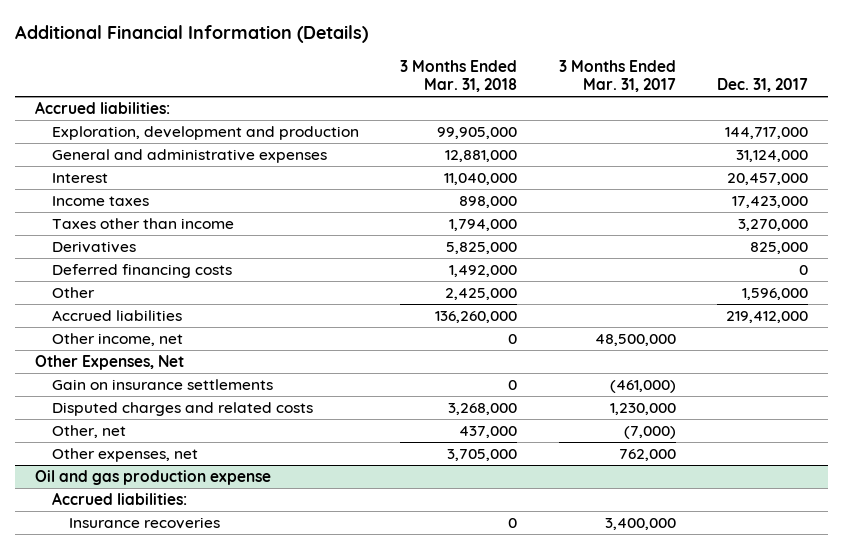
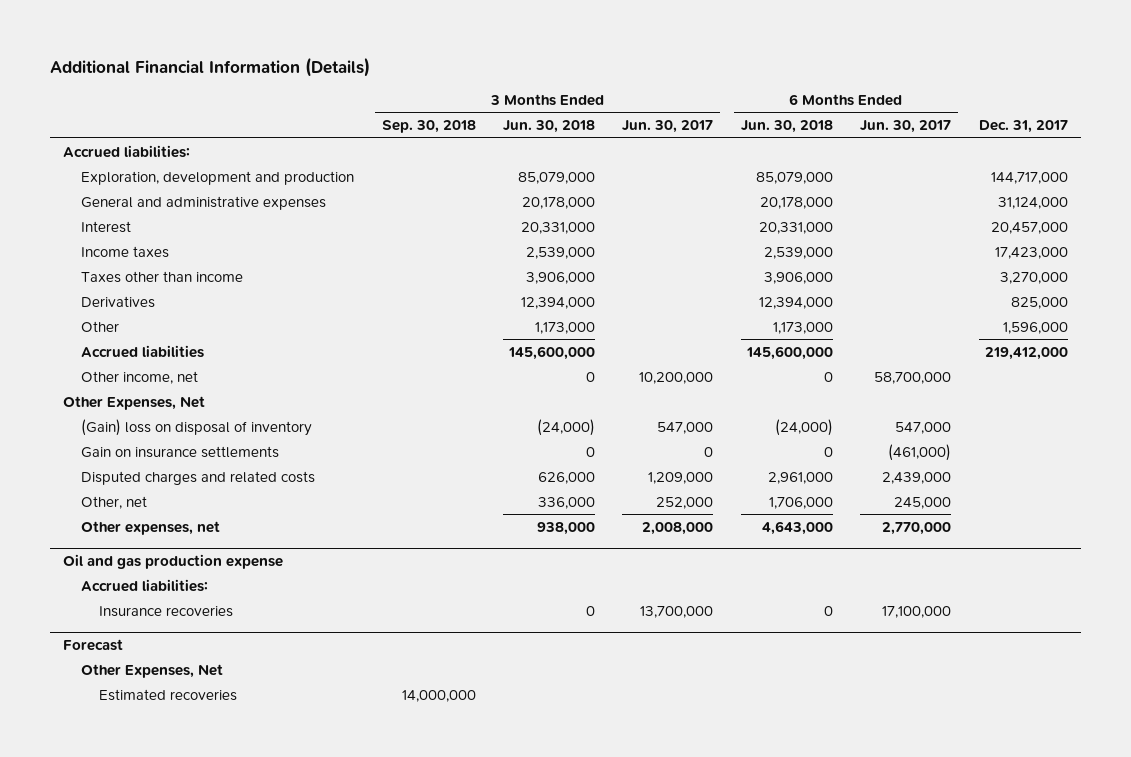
- | 3 Months Ended Mar. 31, 2018 | 3 Months Ended Mar. 31, 2017 | Dec. 31, 2017
+ | 3 Months Ended Sep. 30, 2018 | 3 Months Ended Jun. 30, 2018 | 3 Months Ended Jun. 30, 2017 | 6 Months Ended Jun. 30, 2018 | 6 Months Ended Jun. 30, 2017 | Dec. 31, 2017
- Deferred financing costs | 1,492,000 | | 0
+ (Gain) loss on disposal of inventory | | (24,000) | 547,000 | (24,000) | 547,000 |
+ Forecast
+ Other Expenses, Net
+ Estimated recoveries | 14,000,000 | | | | |

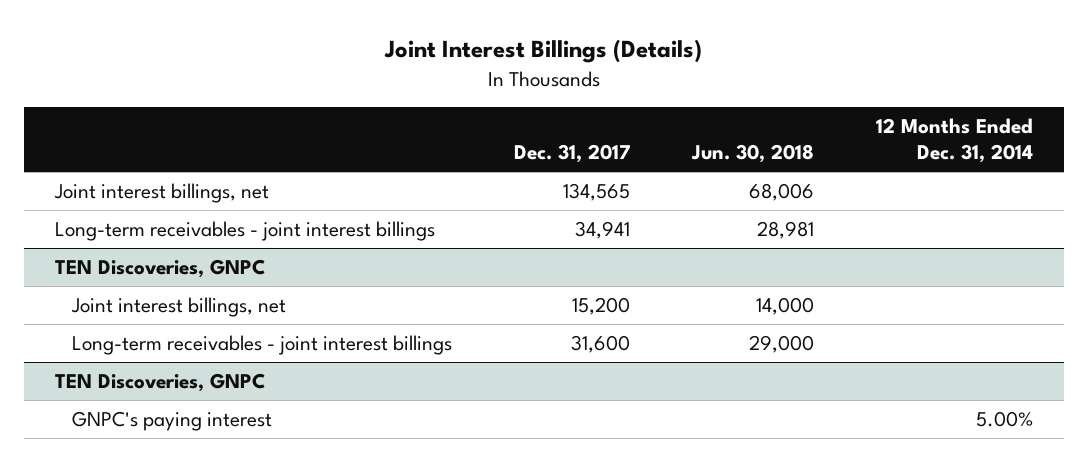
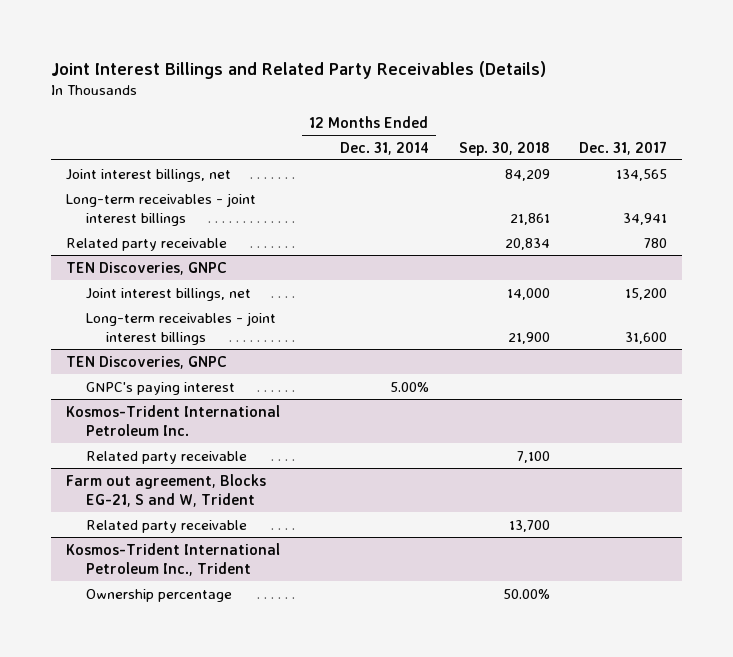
- Joint Interest Billings (Details)
+ Joint Interest Billings and Related Party Receivables (Details)
- | Dec. 31, 2017 | Jun. 30, 2018 | 12 Months Ended Dec. 31, 2014
+ | 12 Months Ended Dec. 31, 2014 | Sep. 30, 2018 | Dec. 31, 2017
+ Related party receivable | | 20,834 | 780
+ Kosmos-Trident International Petroleum Inc.
+ Related party receivable | | 7,100 |
+ Farm out agreement, Blocks EG-21, S and W, Trident
+ Related party receivable | | 13,700 |
+ Kosmos-Trident International Petroleum Inc., Trident
+ Ownership percentage | | 50.00% |

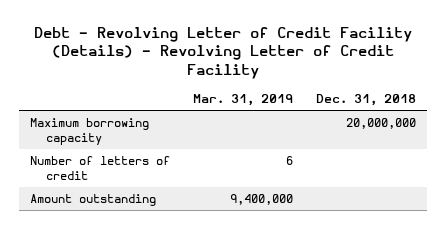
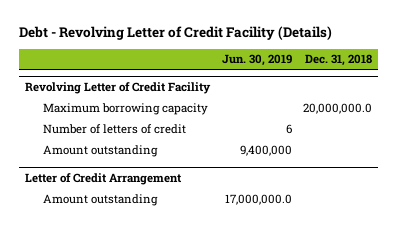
- Debt - Revolving Letter of Credit Facility (Details) - Revolving Letter of Credit Facility
+ Debt - Revolving Letter of Credit Facility (Details)
- | Mar. 31, 2019 | Dec. 31, 2018
+ | Jun. 30, 2019 | Dec. 31, 2018
- Maximum borrowing capacity | | 20,000,000
- Number of letters of credit | 6 |
- Amount outstanding | 9,400,000 |
+ Revolving Letter of Credit Facility
+ Maximum borrowing capacity | | 20,000,000.0
+ Number of letters of credit | 6 |
+ Amount outstanding | 9,400,000 |
+ Letter of Credit Arrangement
+ Amount outstanding | 17,000,000.0 |

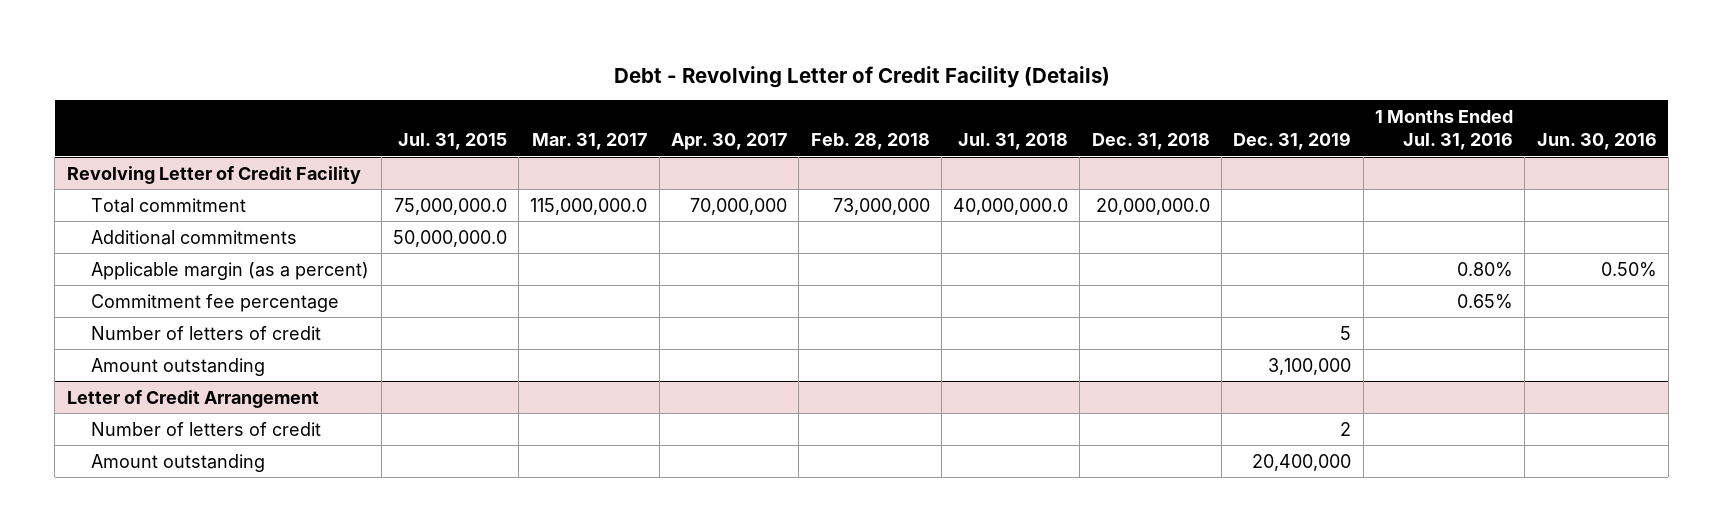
- | Jun. 30, 2019 | Dec. 31, 2018
+ | Jul. 31, 2015 | Mar. 31, 2017 | Apr. 30, 2017 | Feb. 28, 2018 | Jul. 31, 2018 | Dec. 31, 2018 | Dec. 31, 2019 | 1 Months Ended Jul. 31, 2016 | Jun. 30, 2016
@ Revolving Letter of Credit Facility
- Maximum borrowing capacity | | 20,000,000.0
+ Total commitment | 75,000,000.0 | 115,000,000.0 | 70,000,000 | 73,000,000 | 40,000,000.0 | 20,000,000.0 | | |
+ Additional commitments | 50,000,000.0 | | | | | | | |
+ Applicable margin (as a percent) | | | | | | | | 0.80% | 0.50%
+ Commitment fee percentage | | | | | | | | 0.65% |
@ Letter of Credit Arrangement
+ Number of letters of credit | | | | | | | 2 | |

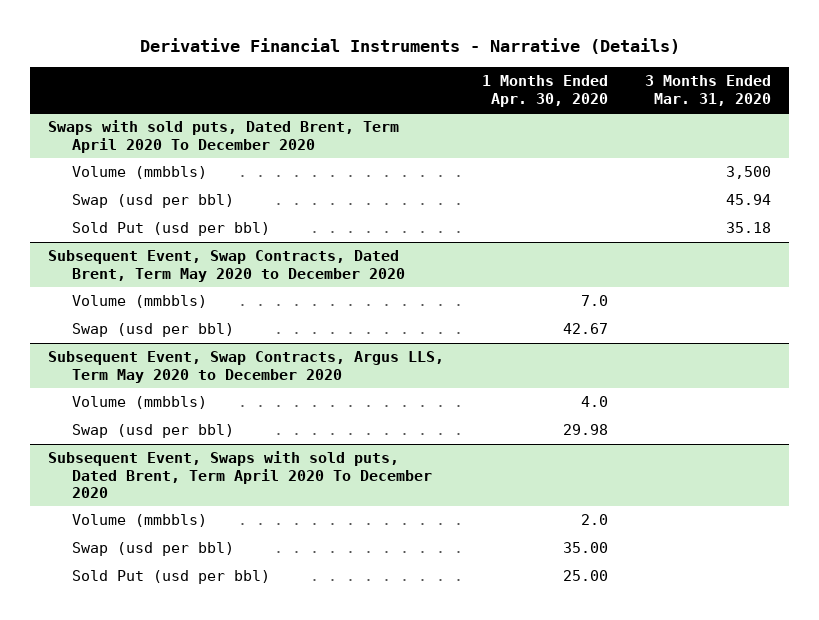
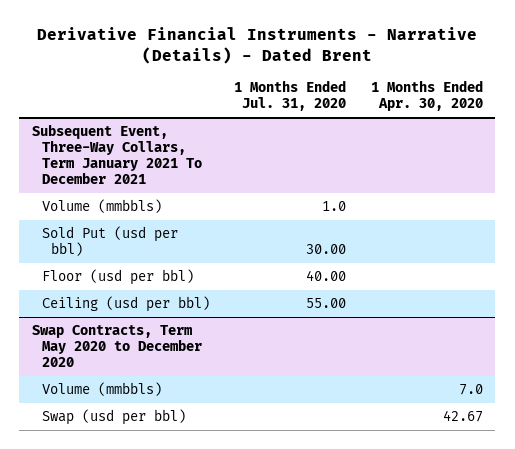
- Derivative Financial Instruments - Narrative (Details)
+ Derivative Financial Instruments - Narrative (Details) - Dated Brent
- | 1 Months Ended Apr. 30, 2020 | 3 Months Ended Mar. 31, 2020
+ | 1 Months Ended Jul. 31, 2020 | 1 Months Ended Apr. 30, 2020
- Swaps with sold puts, Dated Brent, Term April 2020 To December 2020
- Volume (mmbbls) | | 3,500
- Swap (usd per bbl) | | 45.94
- Sold Put (usd per bbl) | | 35.18
- Subsequent Event, Swap Contracts, Dated Brent, Term May 2020 to December 2020
+ Subsequent Event, Three-Way Collars, Term January 2021 To December 2021
+ Volume (mmbbls) | 1.0 |
+ Sold Put (usd per bbl) | 30.00 |
+ Floor (usd per bbl) | 40.00 |
+ Ceiling (usd per bbl) | 55.00 |
+ Swap Contracts, Term May 2020 to December 2020
- Subsequent Event, Swap Contracts, Argus LLS, Term May 2020 to December 2020
- Volume (mmbbls) | 4.0 |
- Swap (usd per bbl) | 29.98 |
- Subsequent Event, Swaps with sold puts, Dated Brent, Term April 2020 To December 2020
- Volume (mmbbls) | 2.0 |
- Swap (usd per bbl) | 35.00 |
- Sold Put (usd per bbl) | 25.00 |

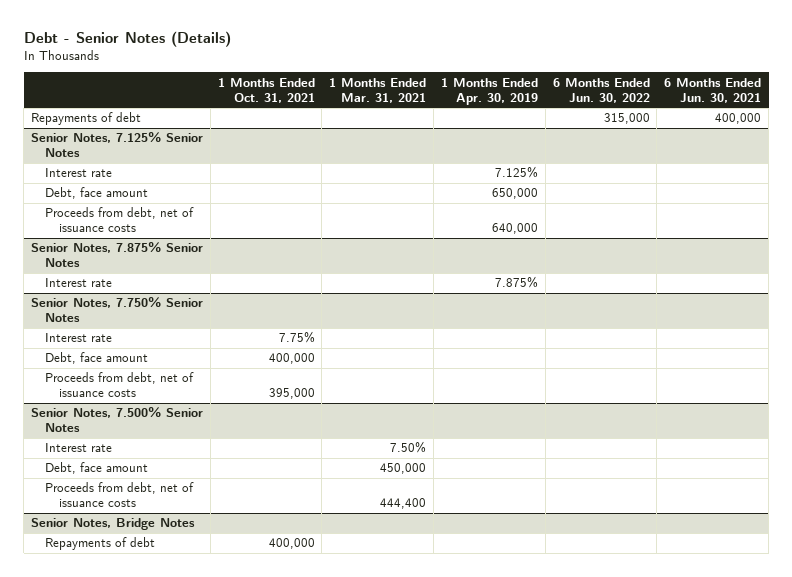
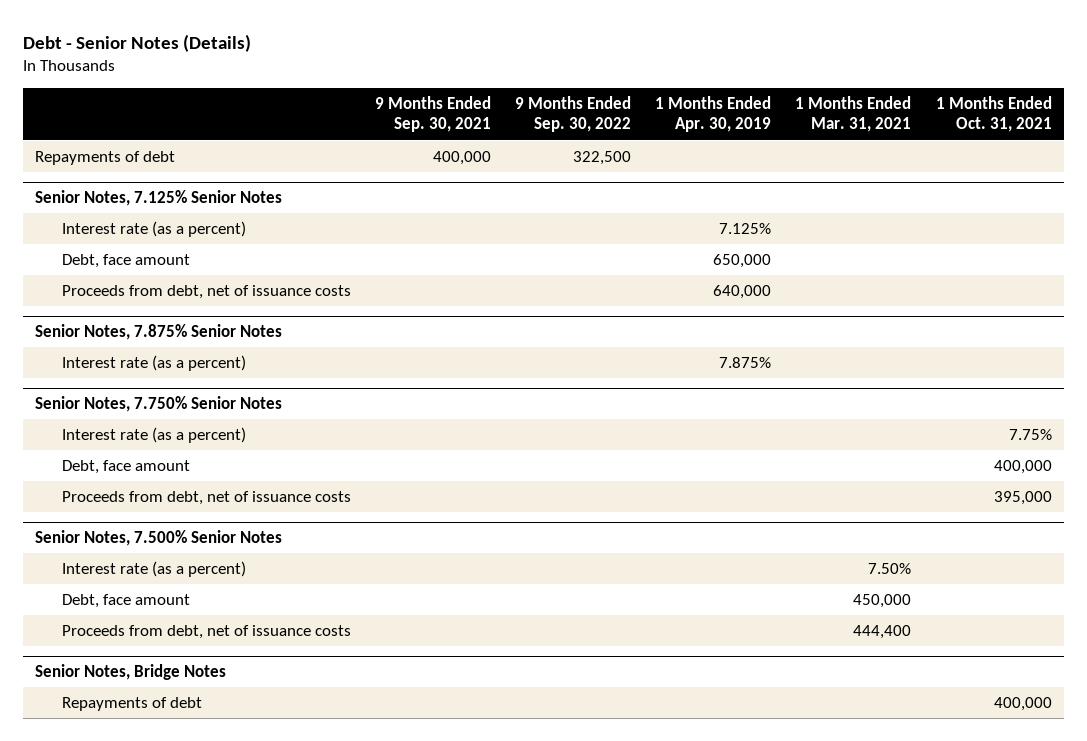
- | 1 Months Ended Oct. 31, 2021 | 1 Months Ended Mar. 31, 2021 | 1 Months Ended Apr. 30, 2019 | 6 Months Ended Jun. 30, 2022 | 6 Months Ended Jun. 30, 2021
+ | 9 Months Ended Sep. 30, 2021 | 9 Months Ended Sep. 30, 2022 | 1 Months Ended Apr. 30, 2019 | 1 Months Ended Mar. 31, 2021 | 1 Months Ended Oct. 31, 2021
@ Senior Notes, 7.125% Senior Notes
- Interest rate | | | 7.125% | |
+ Interest rate (as a percent) | | | 7.125% | |
@ Senior Notes, 7.875% Senior Notes
- Interest rate | | | 7.875% | |
+ Interest rate (as a percent) | | | 7.875% | |
@ Senior Notes, 7.750% Senior Notes
- Interest rate | 7.75% | | | |
+ Interest rate (as a percent) | | | | | 7.75%
@ Senior Notes, 7.500% Senior Notes
- Interest rate | | 7.50% | | |
+ Interest rate (as a percent) | | | | 7.50% |

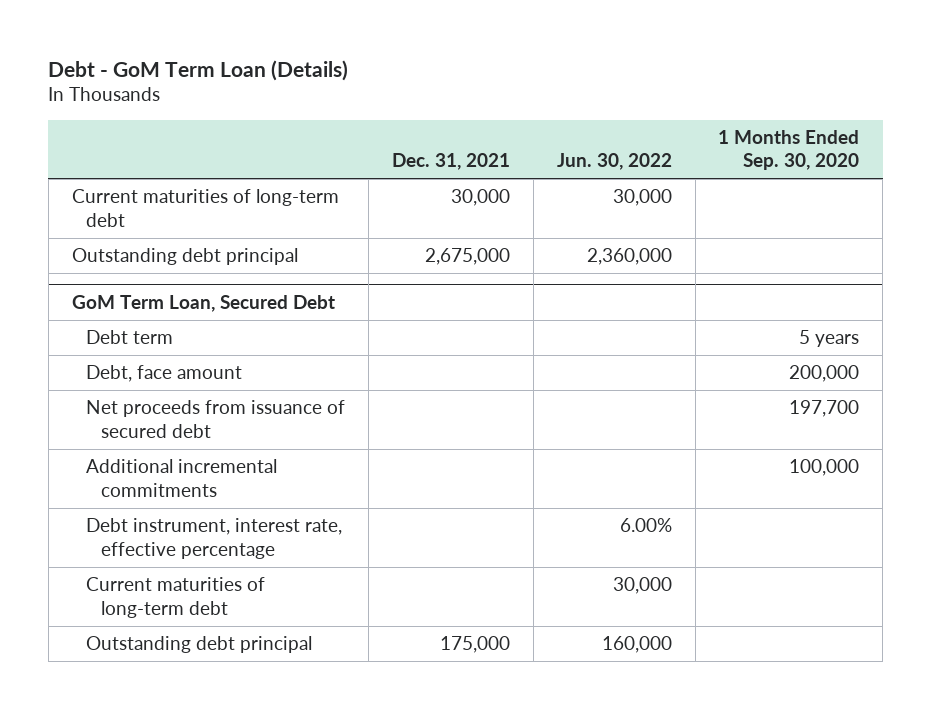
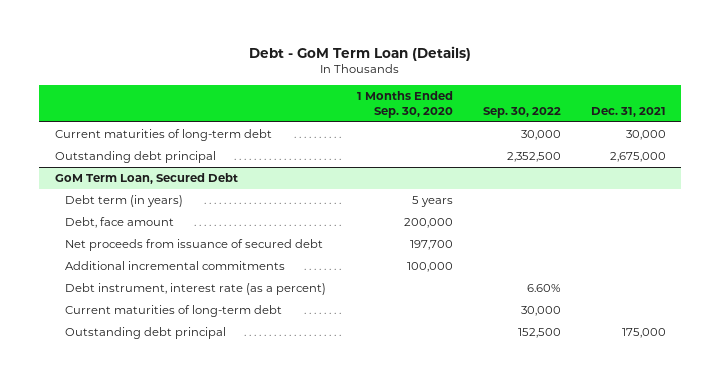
- | Dec. 31, 2021 | Jun. 30, 2022 | 1 Months Ended Sep. 30, 2020
+ | 1 Months Ended Sep. 30, 2020 | Sep. 30, 2022 | Dec. 31, 2021
@ GoM Term Loan, Secured Debt
- Debt term | | | 5 years
+ Debt term (in years) | 5 years | |
- Debt instrument, interest rate, effective percentage | | 6.00% |
+ Debt instrument, interest rate (as a percent) | | 6.60% |

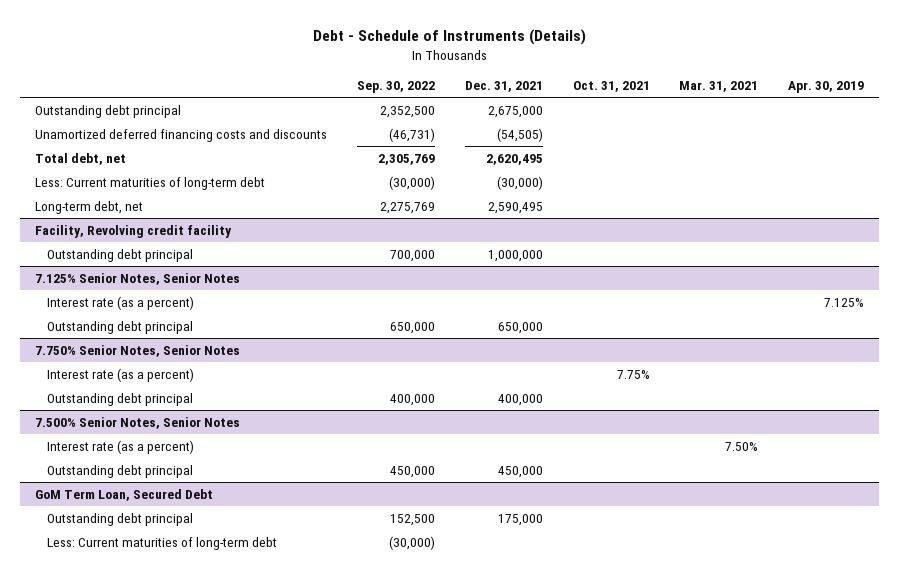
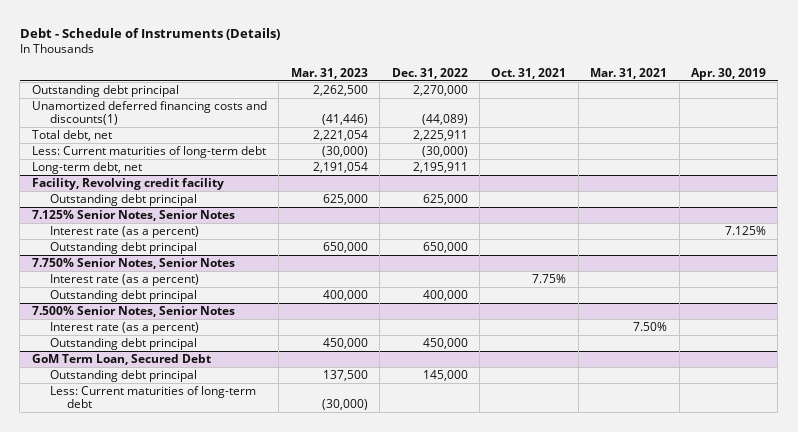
- | Sep. 30, 2022 | Dec. 31, 2021 | Oct. 31, 2021 | Mar. 31, 2021 | Apr. 30, 2019
+ | Mar. 31, 2023 | Dec. 31, 2022 | Oct. 31, 2021 | Mar. 31, 2021 | Apr. 30, 2019
- Unamortized deferred financing costs and discounts | (46,731) | (54,505) | | |
+ Unamortized deferred financing costs and discounts(1) | (41,446) | (44,089) | | |

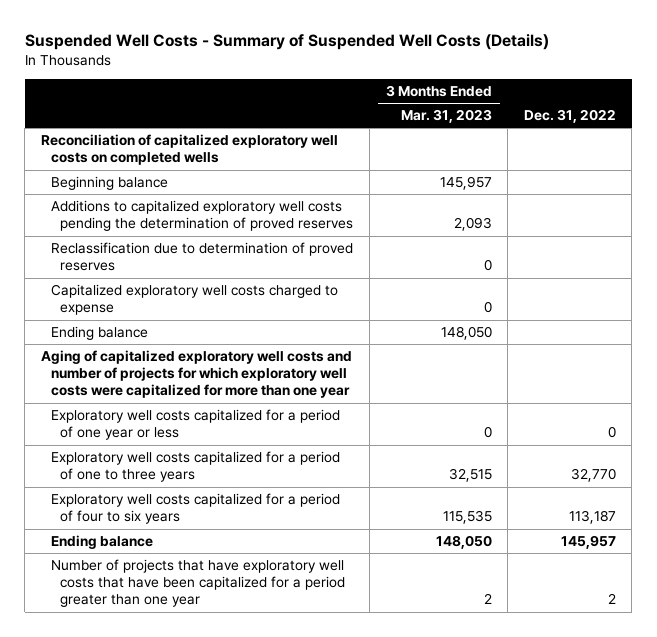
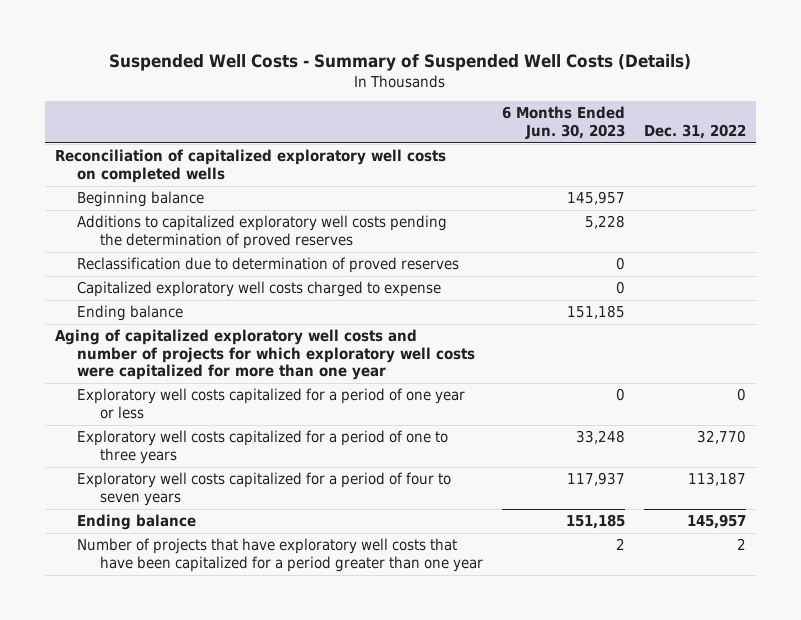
- | 3 Months Ended Mar. 31, 2023 | Dec. 31, 2022
+ | 6 Months Ended Jun. 30, 2023 | Dec. 31, 2022
- Exploratory well costs capitalized for a period of four to six years | 115,535 | 113,187
+ Exploratory well costs capitalized for a period of four to seven years | 117,937 | 113,187

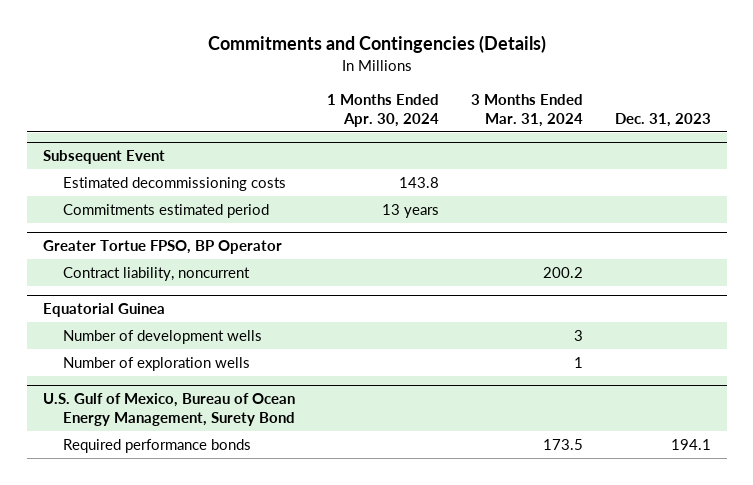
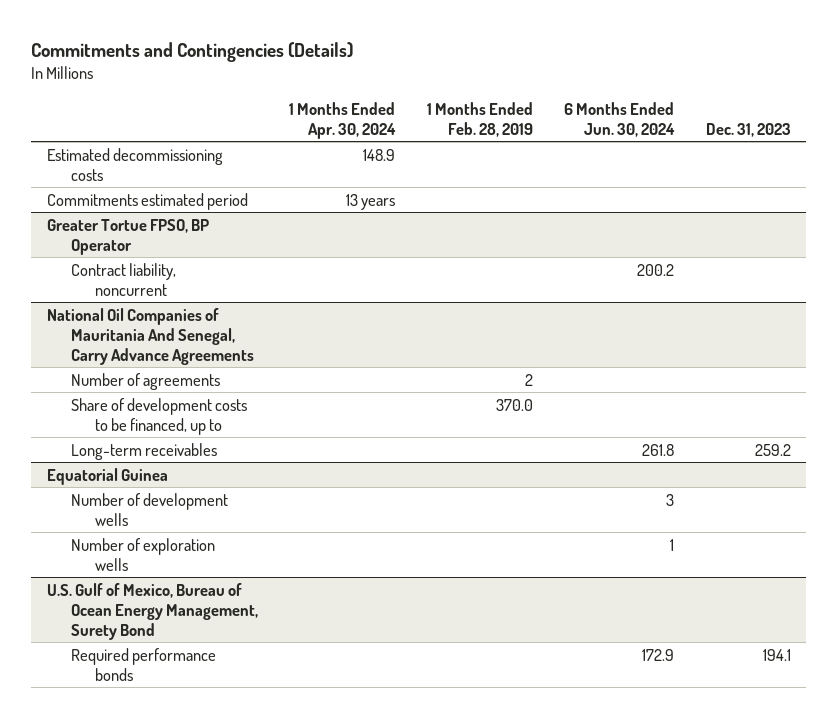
- | 1 Months Ended Apr. 30, 2024 | 3 Months Ended Mar. 31, 2024 | Dec. 31, 2023
+ | 1 Months Ended Apr. 30, 2024 | 1 Months Ended Feb. 28, 2019 | 6 Months Ended Jun. 30, 2024 | Dec. 31, 2023
- Subsequent Event
- Estimated decommissioning costs | 143.8 | |
+ Estimated decommissioning costs | 148.9 | | |
+ National Oil Companies of Mauritania And Senegal, Carry Advance Agreements
+ Number of agreements | | 2 | |
+ Share of development costs to be financed, up to | | 370.0 | |
+ Long-term receivables | | | 261.8 | 259.2

